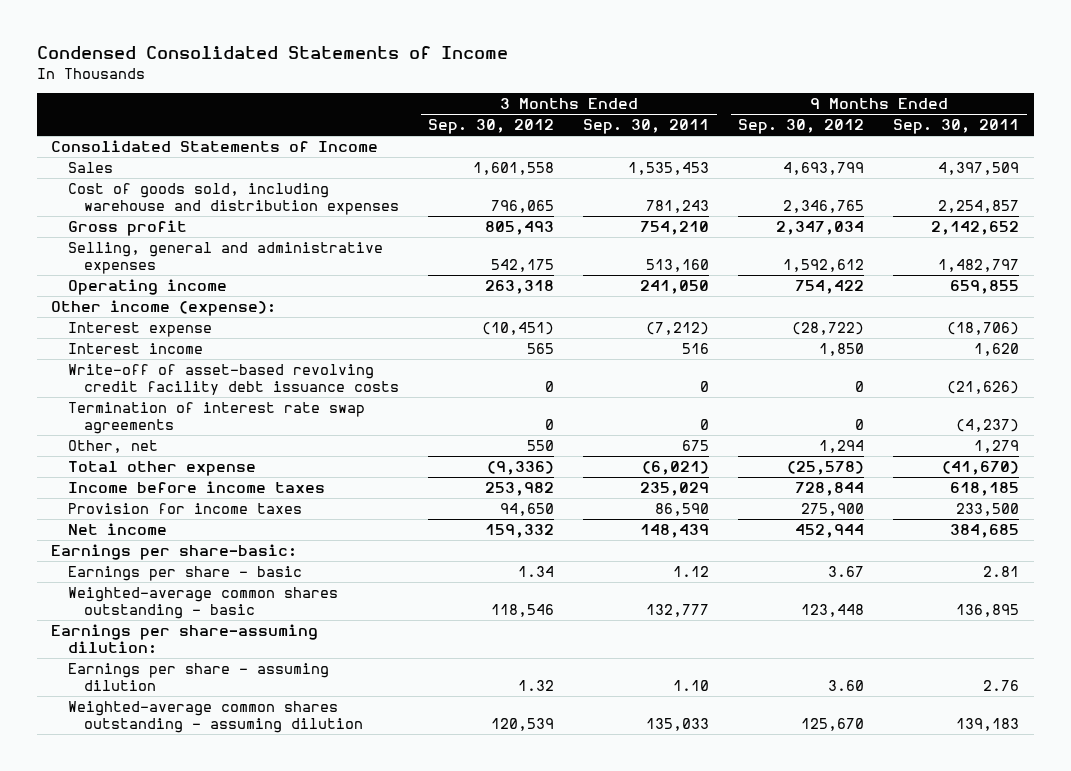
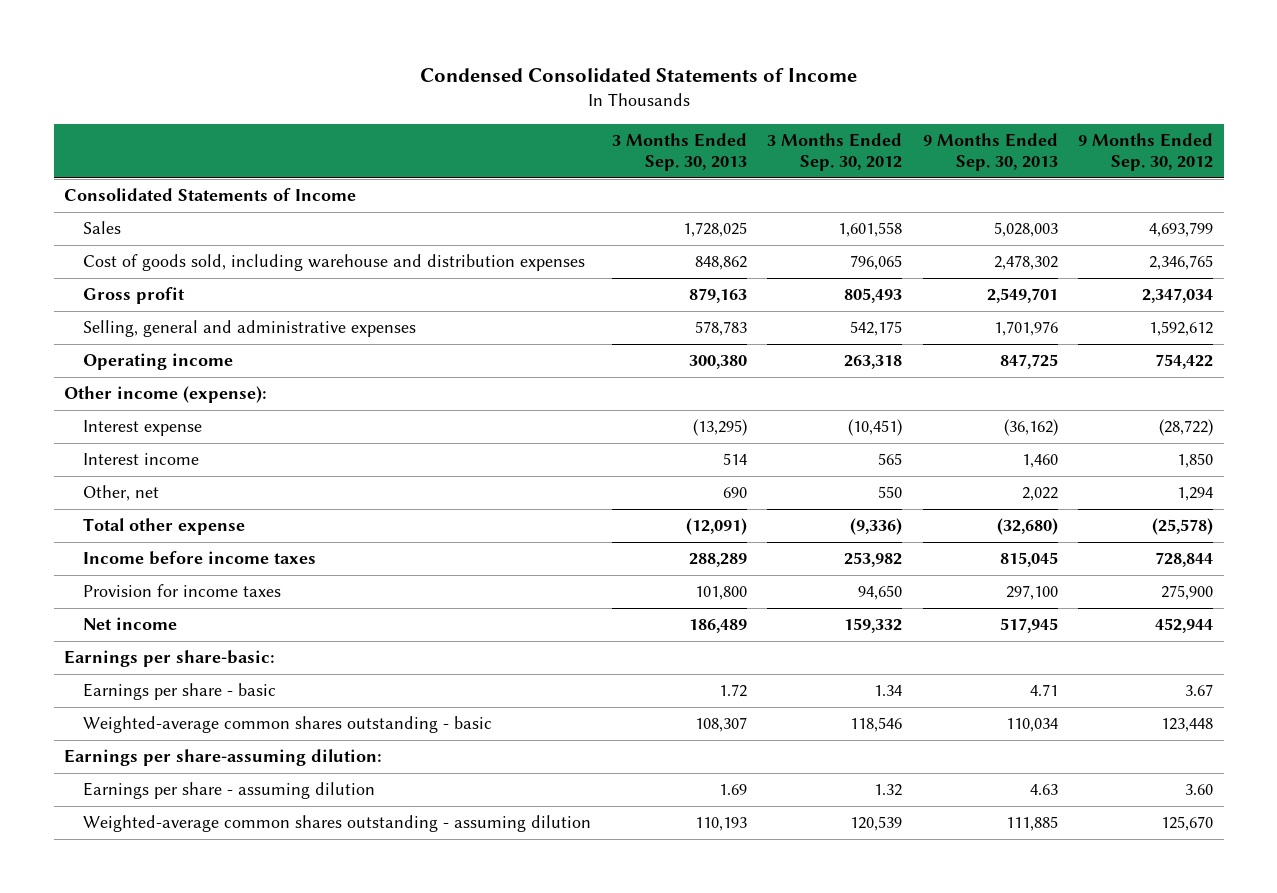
- | 3 Months Ended Sep. 30, 2012 | 3 Months Ended Sep. 30, 2011 | 9 Months Ended Sep. 30, 2012 | 9 Months Ended Sep. 30, 2011
+ | 3 Months Ended Sep. 30, 2013 | 3 Months Ended Sep. 30, 2012 | 9 Months Ended Sep. 30, 2013 | 9 Months Ended Sep. 30, 2012
- Write-off of asset-based revolving credit facility debt issuance costs | 0 | 0 | 0 | (21,626)
- Termination of interest rate swap agreements | 0 | 0 | 0 | (4,237)

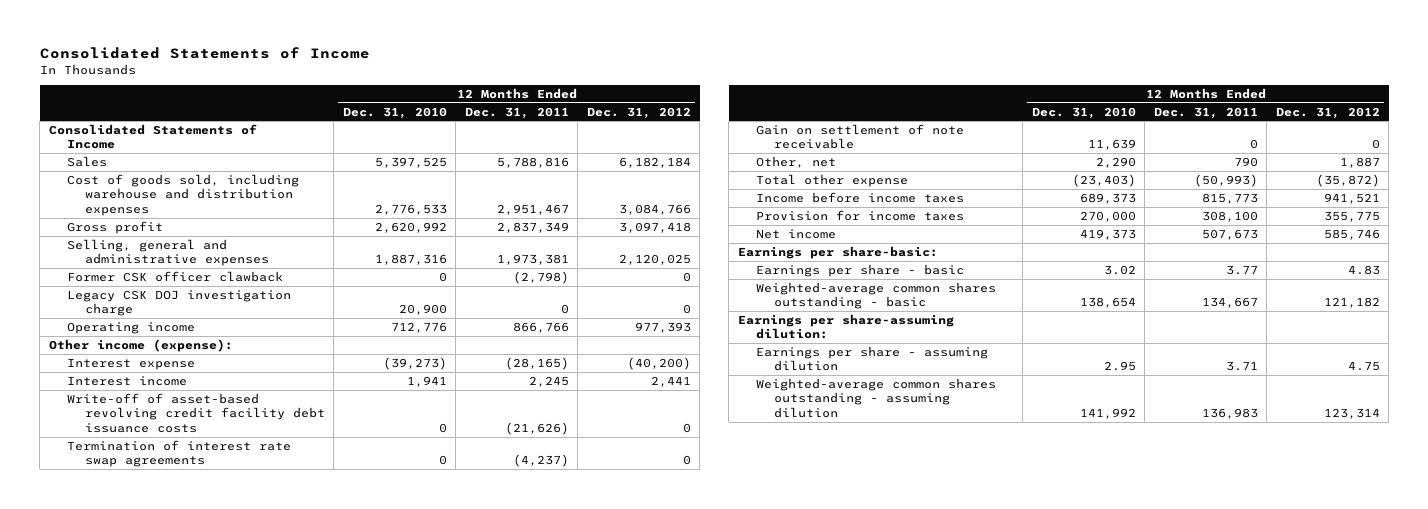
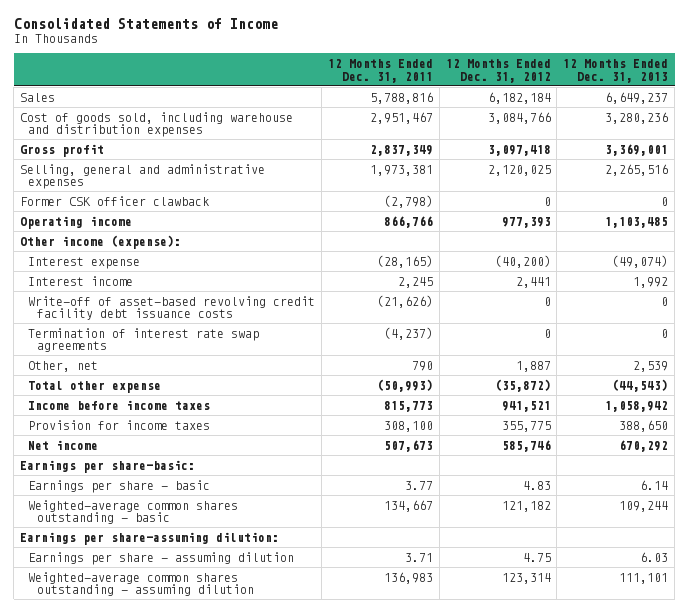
- | 12 Months Ended Dec. 31, 2010 | 12 Months Ended Dec. 31, 2011 | 12 Months Ended Dec. 31, 2012
+ | 12 Months Ended Dec. 31, 2011 | 12 Months Ended Dec. 31, 2012 | 12 Months Ended Dec. 31, 2013
- Consolidated Statements of Income
- Legacy CSK DOJ investigation charge | 20,900 | 0 | 0
- Gain on settlement of note receivable | 11,639 | 0 | 0

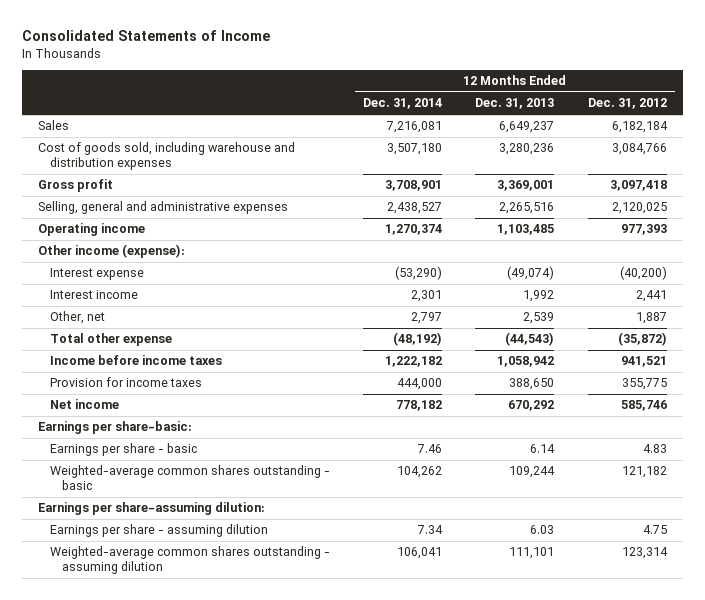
- | 12 Months Ended Dec. 31, 2011 | 12 Months Ended Dec. 31, 2012 | 12 Months Ended Dec. 31, 2013
+ | 12 Months Ended Dec. 31, 2014 | 12 Months Ended Dec. 31, 2013 | 12 Months Ended Dec. 31, 2012
- Former CSK officer clawback | (2,798) | 0 | 0
- Write-off of asset-based revolving credit facility debt issuance costs | (21,626) | 0 | 0
- Termination of interest rate swap agreements | (4,237) | 0 | 0

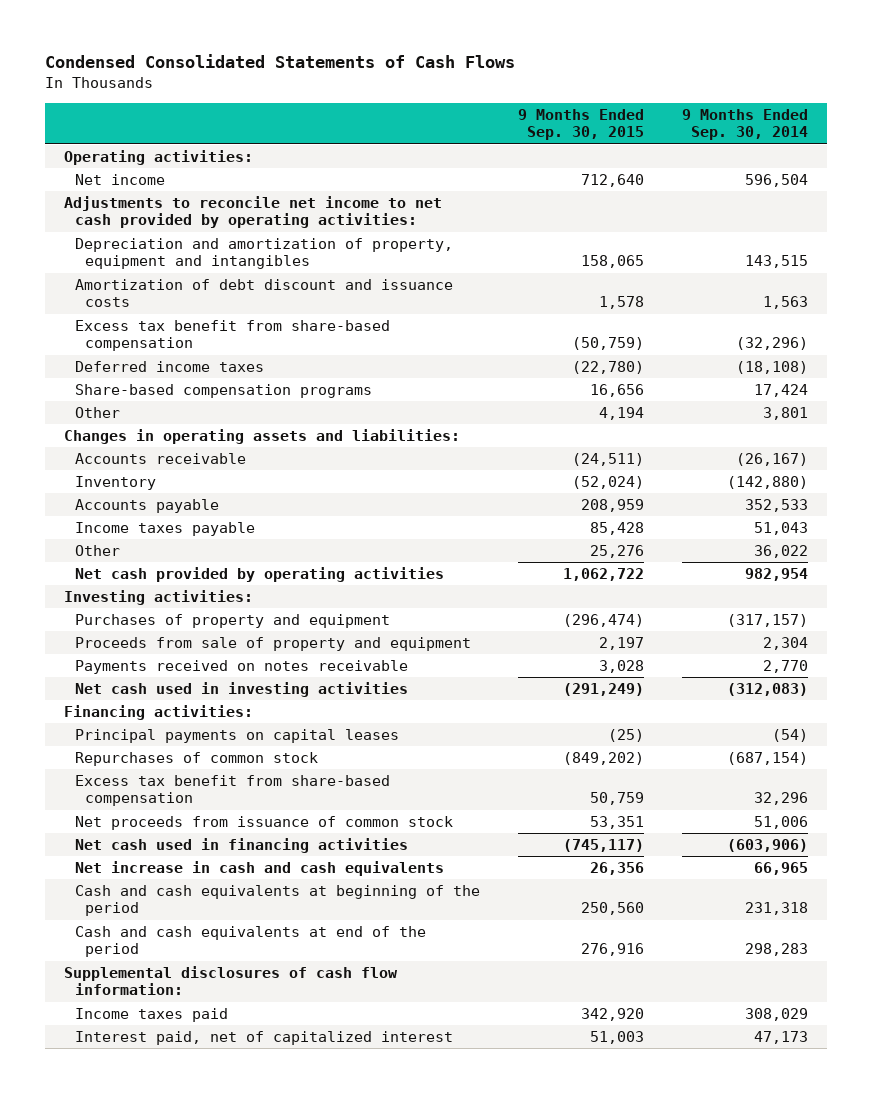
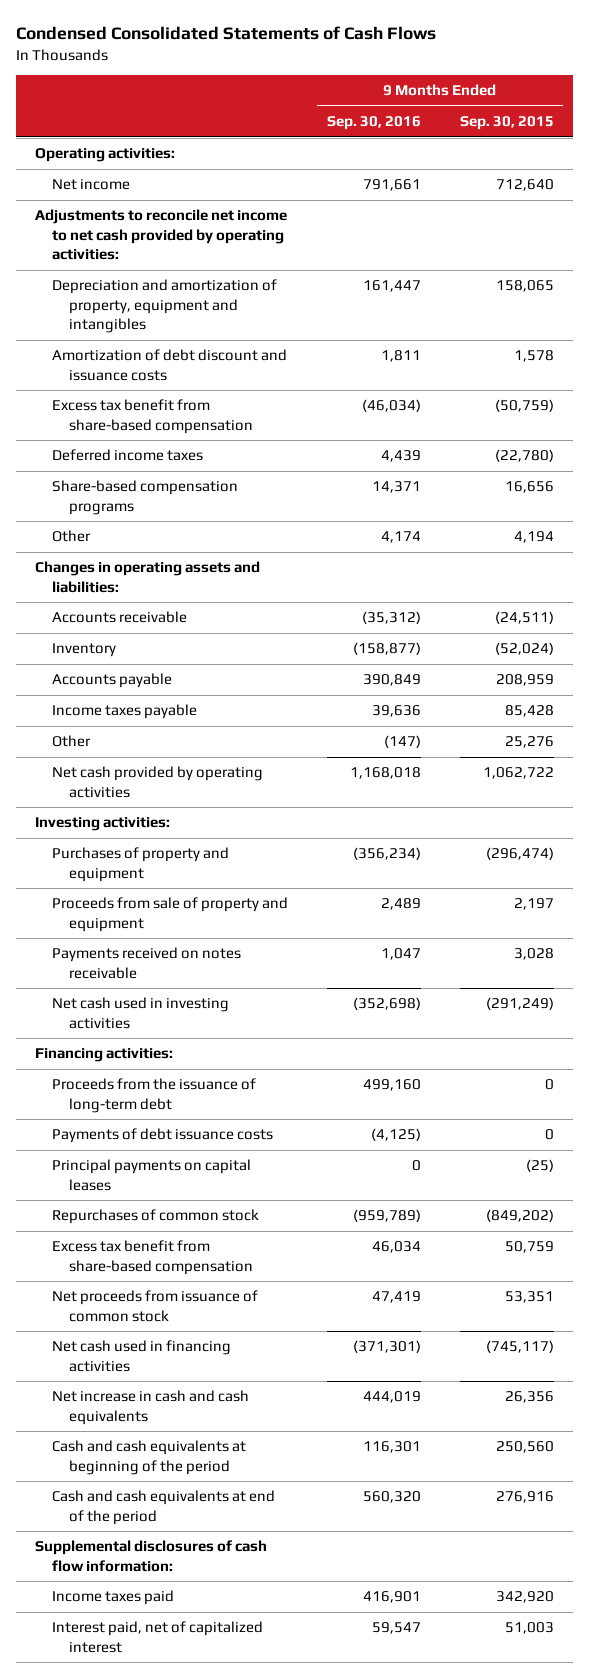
- | 9 Months Ended Sep. 30, 2015 | 9 Months Ended Sep. 30, 2014
+ | 9 Months Ended Sep. 30, 2016 | 9 Months Ended Sep. 30, 2015
+ Proceeds from the issuance of long-term debt | 499,160 | 0
+ Payments of debt issuance costs | (4,125) | 0

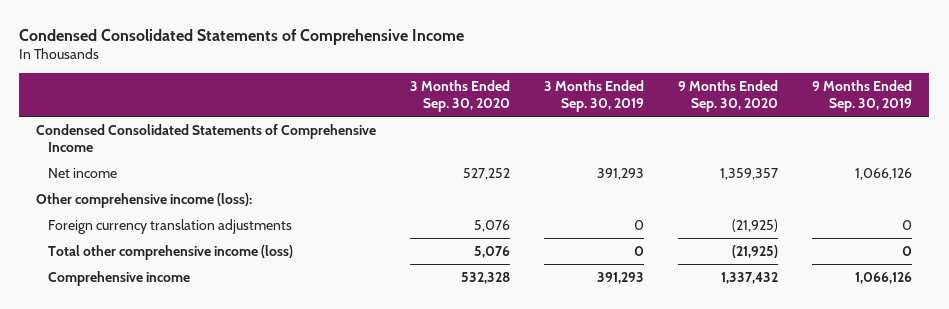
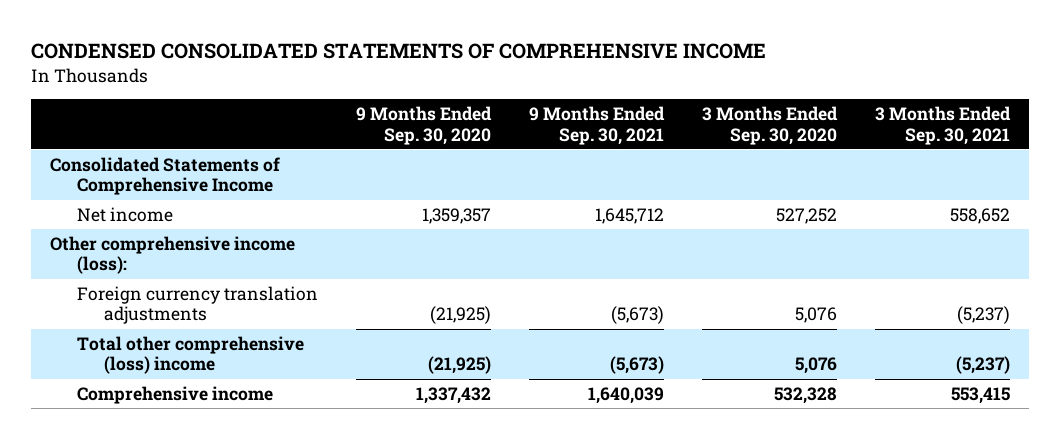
- Condensed Consolidated Statements of Comprehensive Income
+ CONDENSED CONSOLIDATED STATEMENTS OF COMPREHENSIVE INCOME
- | 3 Months Ended Sep. 30, 2020 | 3 Months Ended Sep. 30, 2019 | 9 Months Ended Sep. 30, 2020 | 9 Months Ended Sep. 30, 2019
+ | 9 Months Ended Sep. 30, 2020 | 9 Months Ended Sep. 30, 2021 | 3 Months Ended Sep. 30, 2020 | 3 Months Ended Sep. 30, 2021
- Condensed Consolidated Statements of Comprehensive Income
+ Consolidated Statements of Comprehensive Income
- Total other comprehensive income (loss) | 5,076 | 0 | (21,925) | 0
+ Total other comprehensive (loss) income | (21,925) | (5,673) | 5,076 | (5,237)

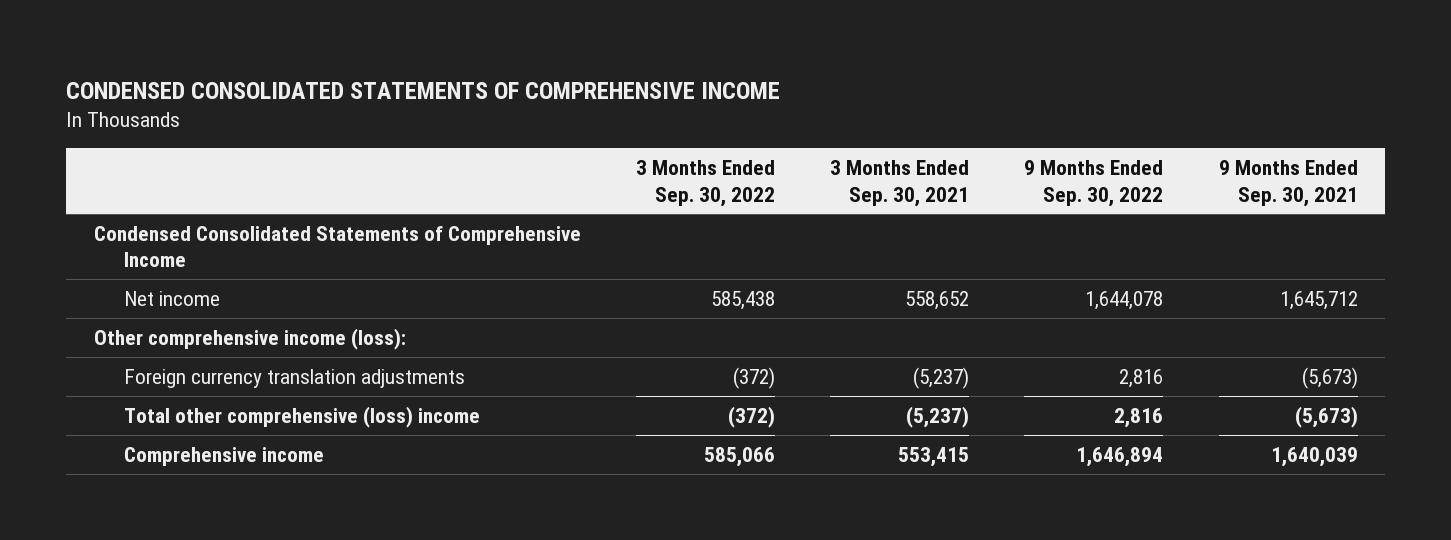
- | 9 Months Ended Sep. 30, 2020 | 9 Months Ended Sep. 30, 2021 | 3 Months Ended Sep. 30, 2020 | 3 Months Ended Sep. 30, 2021
+ | 3 Months Ended Sep. 30, 2022 | 3 Months Ended Sep. 30, 2021 | 9 Months Ended Sep. 30, 2022 | 9 Months Ended Sep. 30, 2021
- Consolidated Statements of Comprehensive Income
+ Condensed Consolidated Statements of Comprehensive Income

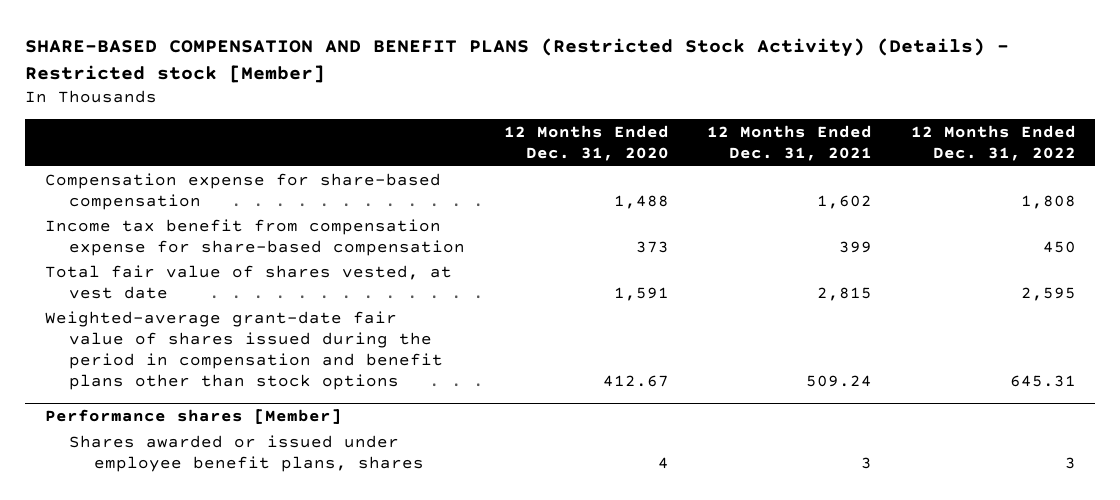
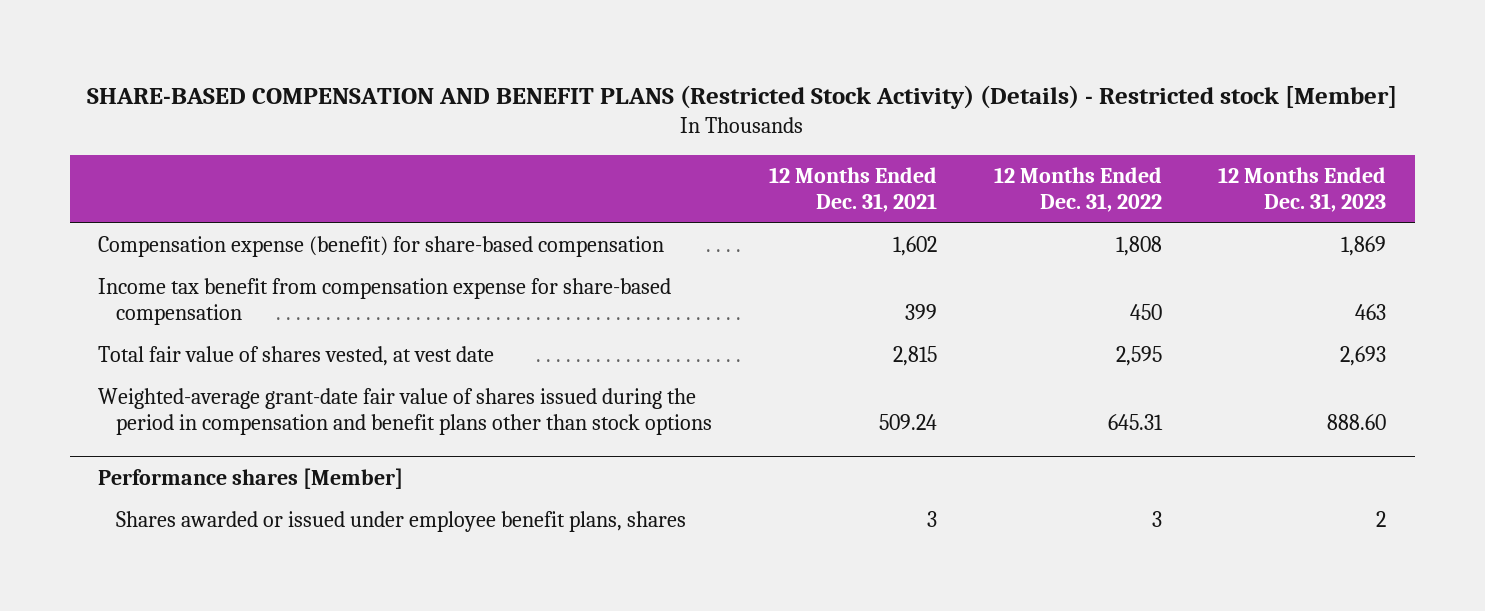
- | 12 Months Ended Dec. 31, 2020 | 12 Months Ended Dec. 31, 2021 | 12 Months Ended Dec. 31, 2022
+ | 12 Months Ended Dec. 31, 2021 | 12 Months Ended Dec. 31, 2022 | 12 Months Ended Dec. 31, 2023
- Compensation expense for share-based compensation | 1,488 | 1,602 | 1,808
+ Compensation expense (benefit) for share-based compensation | 1,602 | 1,808 | 1,869

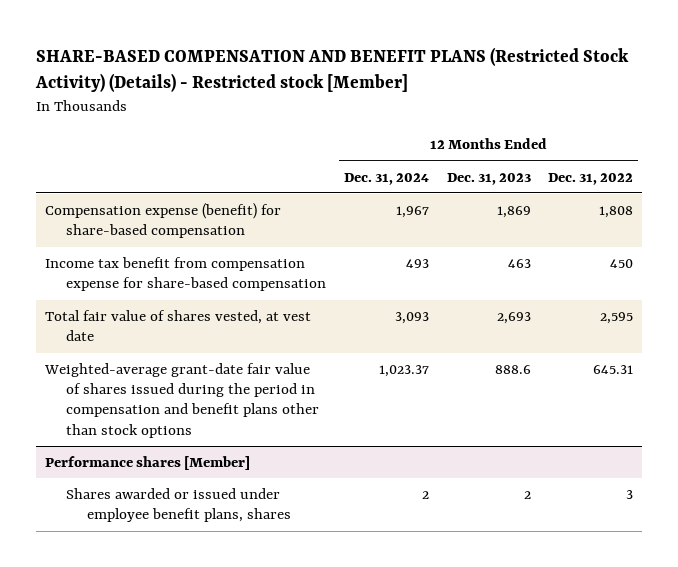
- | 12 Months Ended Dec. 31, 2021 | 12 Months Ended Dec. 31, 2022 | 12 Months Ended Dec. 31, 2023
+ | 12 Months Ended Dec. 31, 2024 | 12 Months Ended Dec. 31, 2023 | 12 Months Ended Dec. 31, 2022
- Weighted-average grant-date fair value of shares issued during the period in compensation and benefit plans other than stock options | 509.24 | 645.31 | 888.60
+ Weighted-average grant-date fair value of shares issued during the period in compensation and benefit plans other than stock options | 1,023.37 | 888.6 | 645.31

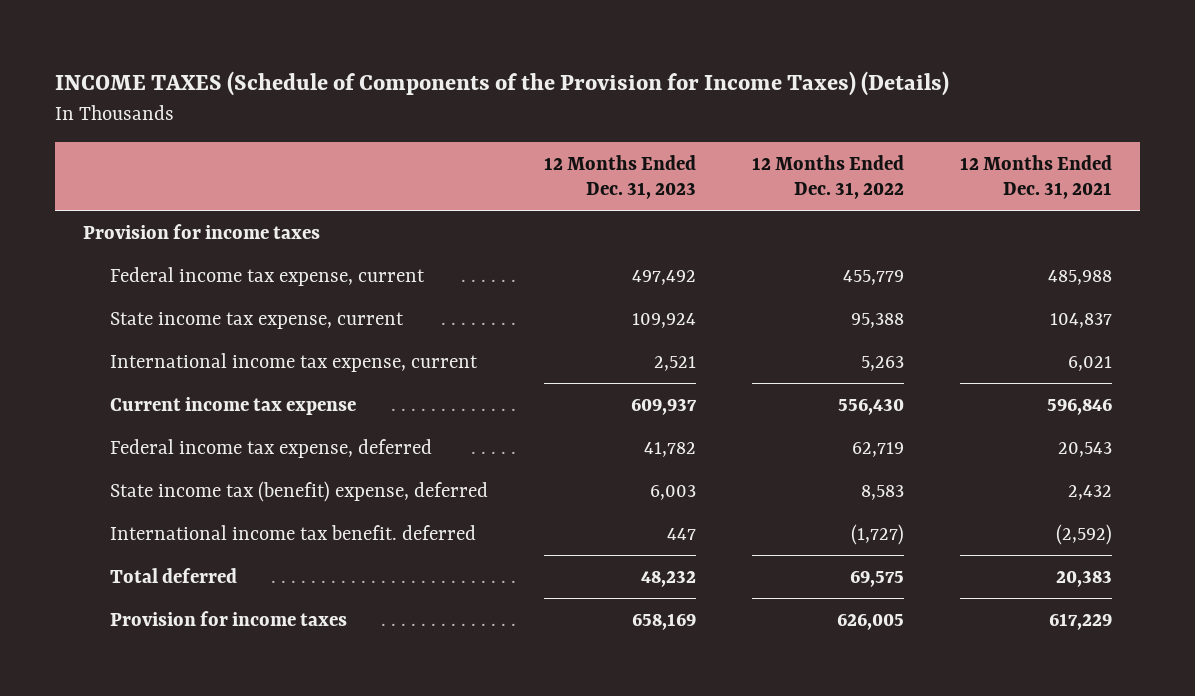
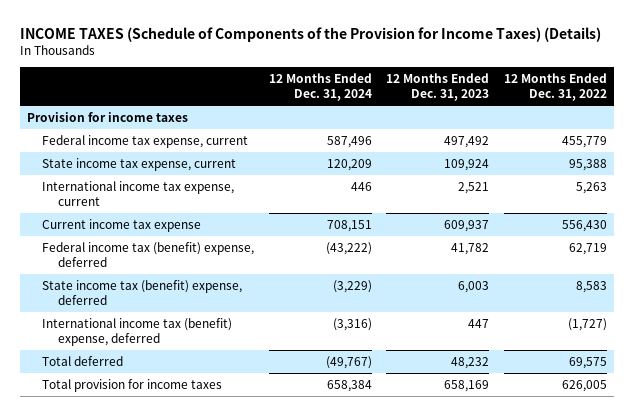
- | 12 Months Ended Dec. 31, 2023 | 12 Months Ended Dec. 31, 2022 | 12 Months Ended Dec. 31, 2021
+ | 12 Months Ended Dec. 31, 2024 | 12 Months Ended Dec. 31, 2023 | 12 Months Ended Dec. 31, 2022
- Federal income tax expense, deferred | 41,782 | 62,719 | 20,543
+ Federal income tax (benefit) expense, deferred | (43,222) | 41,782 | 62,719
- International income tax benefit. deferred | 447 | (1,727) | (2,592)
+ International income tax (benefit) expense, deferred | (3,316) | 447 | (1,727)
- Provision for income taxes | 658,169 | 626,005 | 617,229
+ Total provision for income taxes | 658,384 | 658,169 | 626,005

